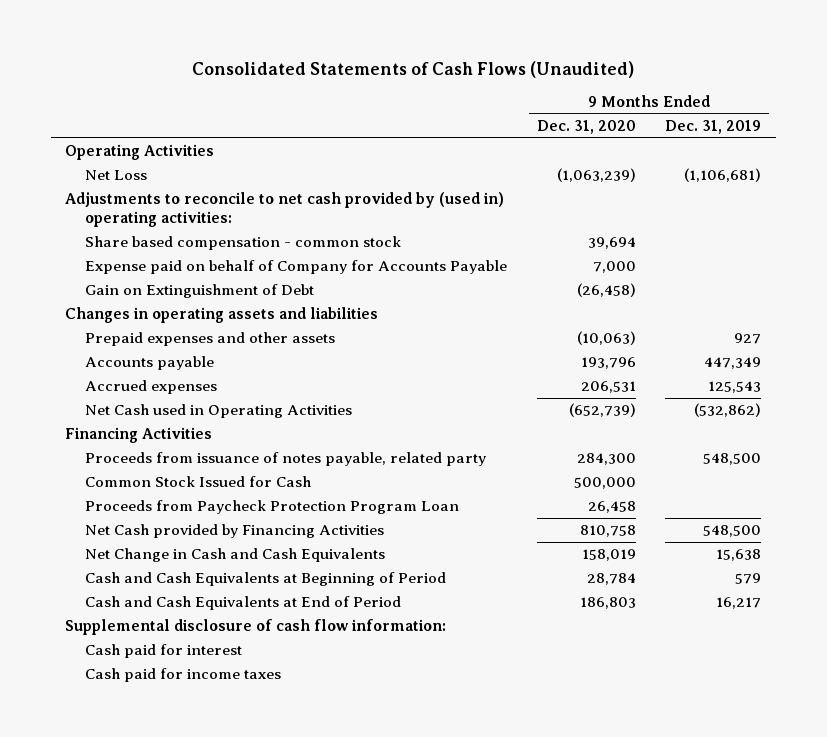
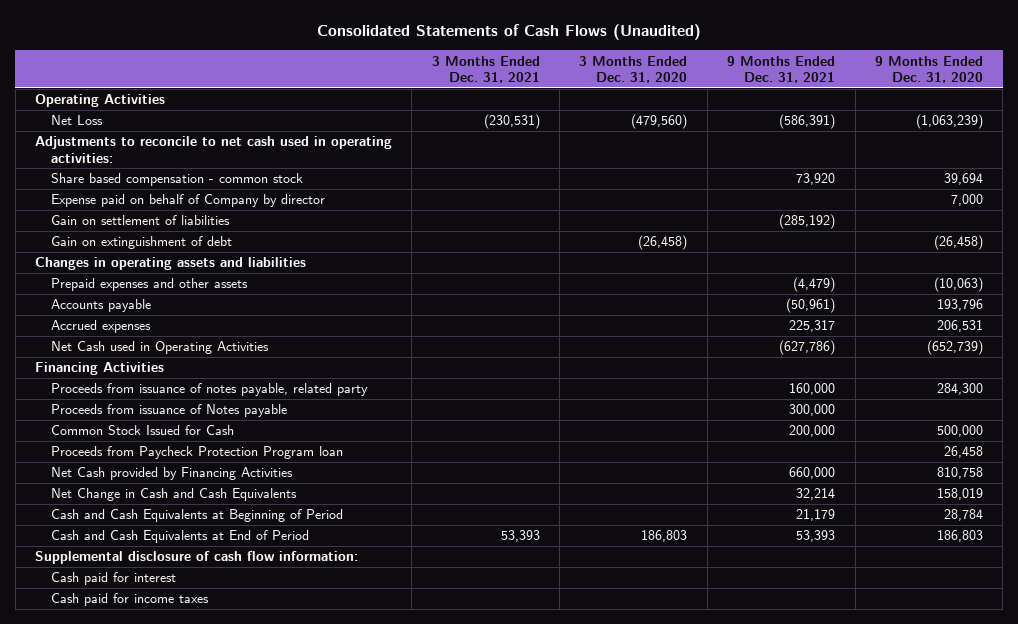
- | 9 Months Ended Dec. 31, 2020 | 9 Months Ended Dec. 31, 2019
+ | 3 Months Ended Dec. 31, 2021 | 3 Months Ended Dec. 31, 2020 | 9 Months Ended Dec. 31, 2021 | 9 Months Ended Dec. 31, 2020
- Adjustments to reconcile to net cash provided by (used in) operating activities:
+ Adjustments to reconcile to net cash used in operating activities:
- Expense paid on behalf of Company for Accounts Payable | 7,000 |
- Gain on Extinguishment of Debt | (26,458) |
+ Expense paid on behalf of Company by director | | | | 7,000
+ Gain on settlement of liabilities | | | (285,192) |
+ Gain on extinguishment of debt | | (26,458) | | (26,458)
+ Proceeds from issuance of Notes payable | | | 300,000 |
- Proceeds from Paycheck Protection Program Loan | 26,458 |
+ Proceeds from Paycheck Protection Program loan | | | | 26,458

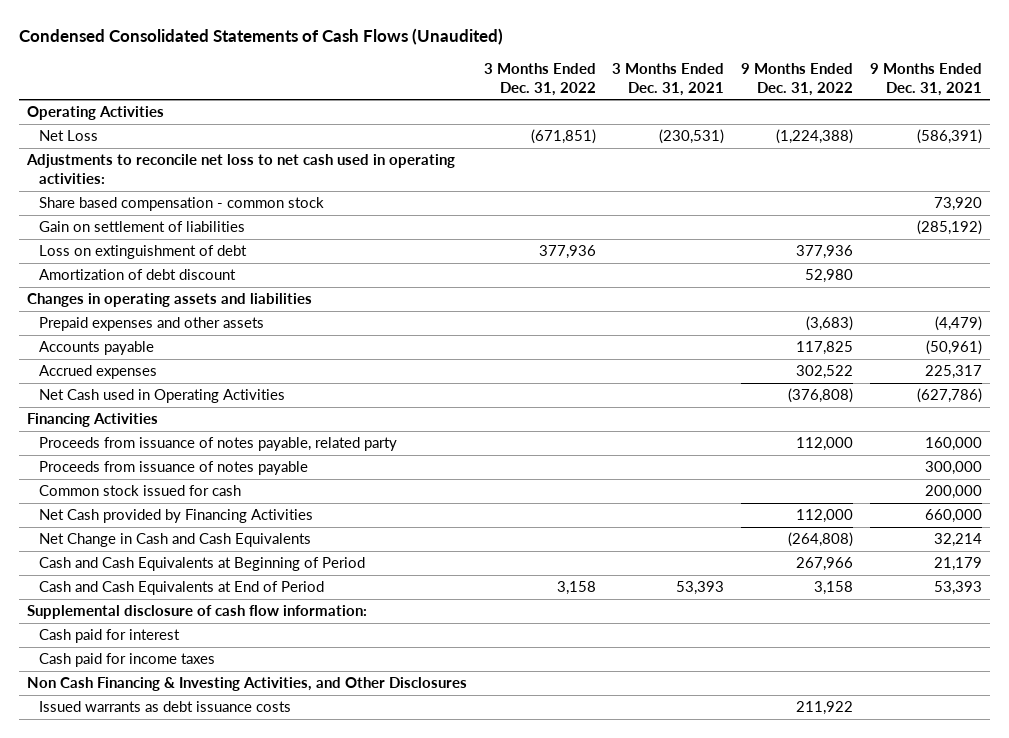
- Consolidated Statements of Cash Flows (Unaudited)
+ Condensed Consolidated Statements of Cash Flows (Unaudited)
- | 3 Months Ended Dec. 31, 2021 | 3 Months Ended Dec. 31, 2020 | 9 Months Ended Dec. 31, 2021 | 9 Months Ended Dec. 31, 2020
+ | 3 Months Ended Dec. 31, 2022 | 3 Months Ended Dec. 31, 2021 | 9 Months Ended Dec. 31, 2022 | 9 Months Ended Dec. 31, 2021
- Adjustments to reconcile to net cash used in operating activities:
+ Adjustments to reconcile net loss to net cash used in operating activities:
- Expense paid on behalf of Company by director | | | | 7,000
- Gain on extinguishment of debt | | (26,458) | | (26,458)
+ Loss on extinguishment of debt | 377,936 | | 377,936 |
+ Amortization of debt discount | | | 52,980 |
- Proceeds from issuance of Notes payable | | | 300,000 |
- Common Stock Issued for Cash | | | 200,000 | 500,000
- Proceeds from Paycheck Protection Program loan | | | | 26,458
+ Proceeds from issuance of notes payable | | | | 300,000
+ Common stock issued for cash | | | | 200,000
+ Non Cash Financing & Investing Activities, and Other Disclosures
+ Issued warrants as debt issuance costs | | | 211,922 |

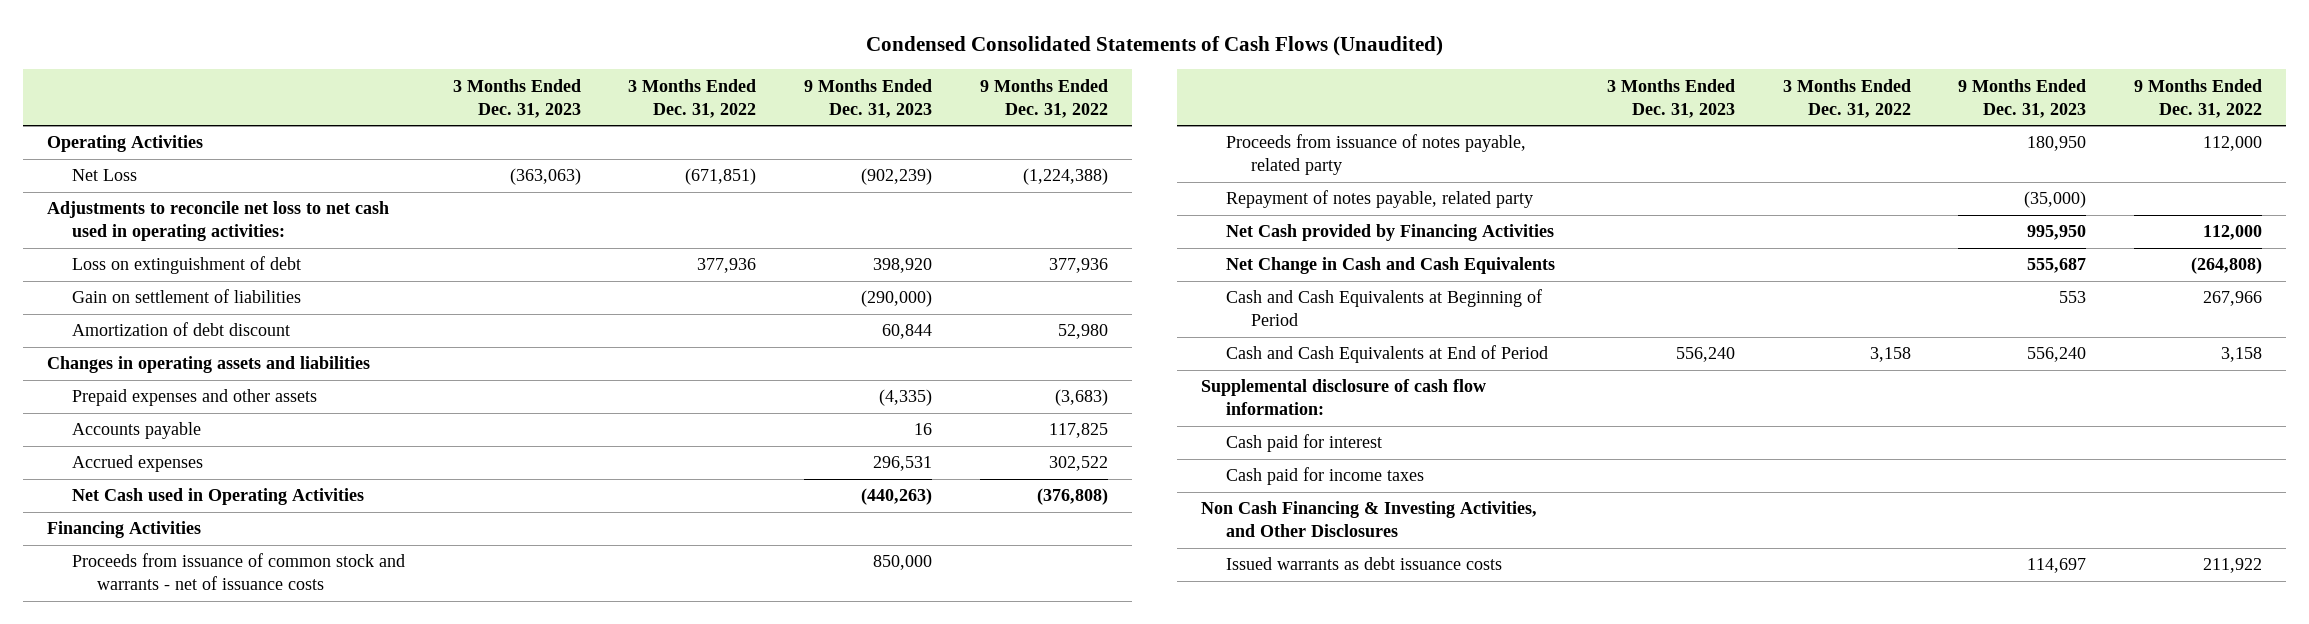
- | 3 Months Ended Dec. 31, 2022 | 3 Months Ended Dec. 31, 2021 | 9 Months Ended Dec. 31, 2022 | 9 Months Ended Dec. 31, 2021
+ | 3 Months Ended Dec. 31, 2023 | 3 Months Ended Dec. 31, 2022 | 9 Months Ended Dec. 31, 2023 | 9 Months Ended Dec. 31, 2022
- Share based compensation - common stock | | | | 73,920
moved down: Gain on settlement of liabilities | | | (290,000) |
+ Proceeds from issuance of common stock and warrants - net of issuance costs | | | 850,000 |
- Proceeds from issuance of notes payable | | | | 300,000
- Common stock issued for cash | | | | 200,000
+ Repayment of notes payable, related party | | | (35,000) |

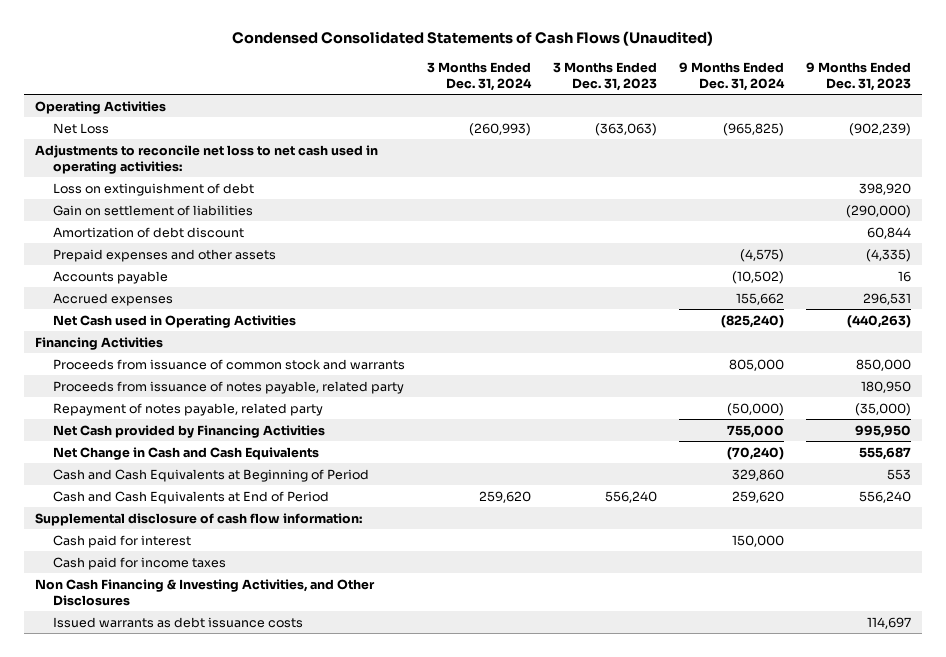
- | 3 Months Ended Dec. 31, 2023 | 3 Months Ended Dec. 31, 2022 | 9 Months Ended Dec. 31, 2023 | 9 Months Ended Dec. 31, 2022
+ | 3 Months Ended Dec. 31, 2024 | 3 Months Ended Dec. 31, 2023 | 9 Months Ended Dec. 31, 2024 | 9 Months Ended Dec. 31, 2023
- Changes in operating assets and liabilities
- Proceeds from issuance of common stock and warrants - net of issuance costs | | | 850,000 |
+ Proceeds from issuance of common stock and warrants | | | 805,000 | 850,000

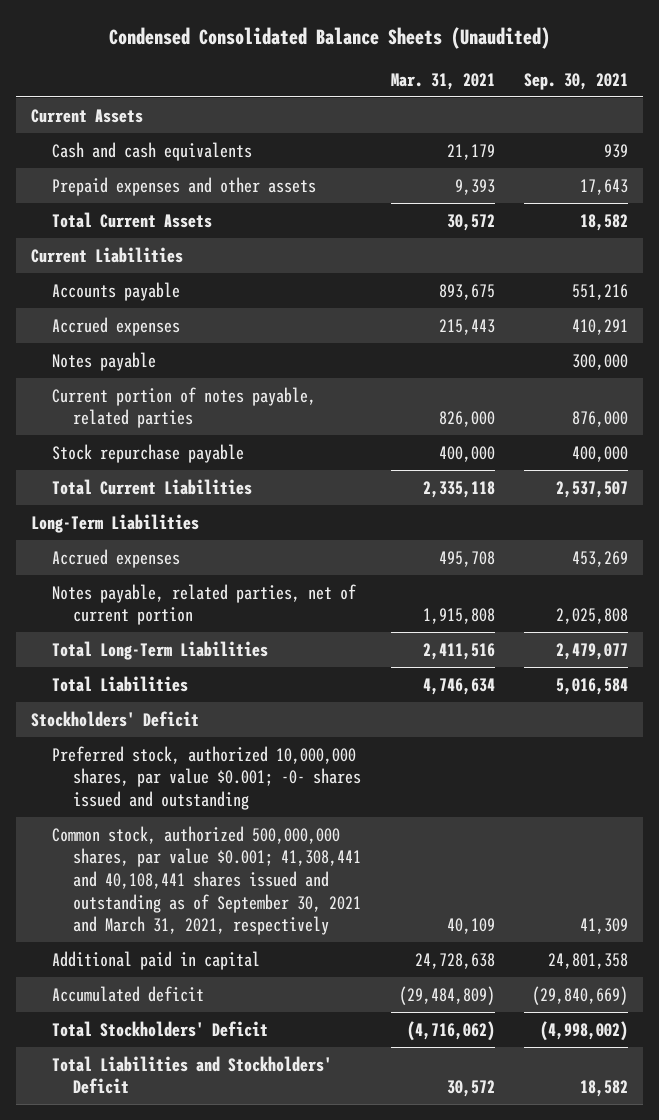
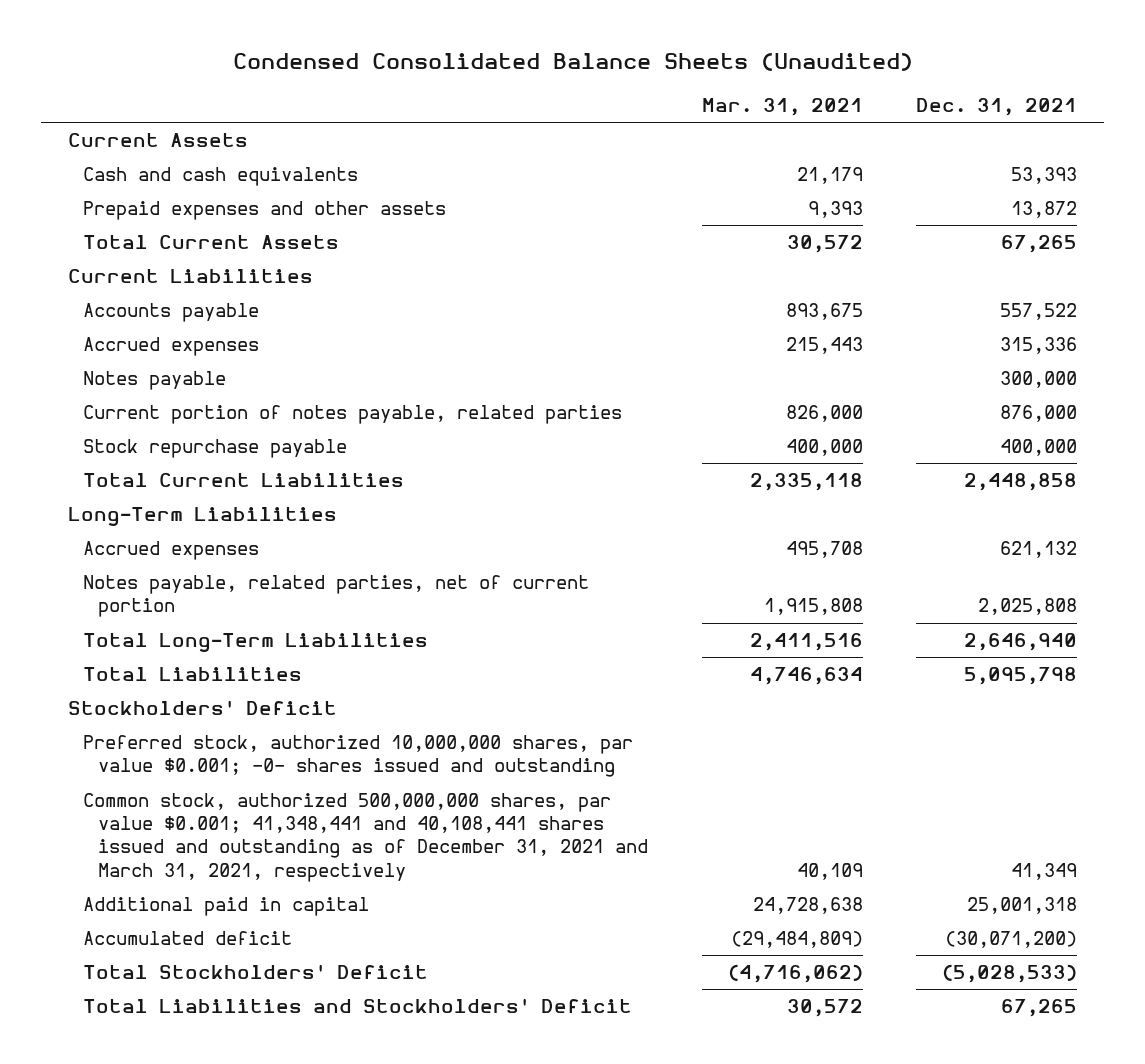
- | Mar. 31, 2021 | Sep. 30, 2021
+ | Mar. 31, 2021 | Dec. 31, 2021
- Common stock, authorized 500,000,000 shares, par value $0.001; 41,308,441 and 40,108,441 shares issued and outstanding as of September 30, 2021 and March 31, 2021, respectively | 40,109 | 41,309
+ Common stock, authorized 500,000,000 shares, par value $0.001; 41,348,441 and 40,108,441 shares issued and outstanding as of December 31, 2021 and March 31, 2021, respectively | 40,109 | 41,349

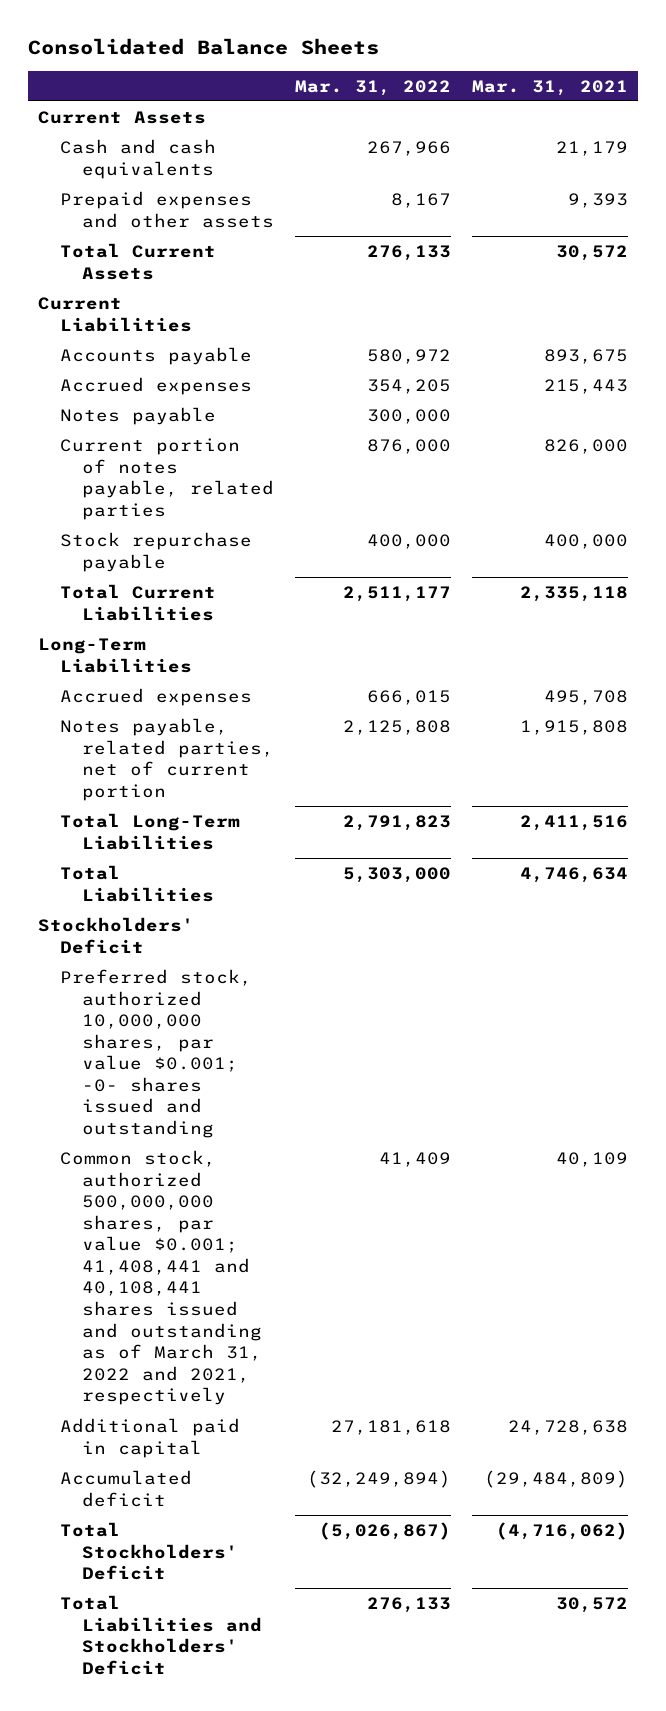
- Condensed Consolidated Balance Sheets (Unaudited)
+ Consolidated Balance Sheets
- | Mar. 31, 2021 | Dec. 31, 2021
+ | Mar. 31, 2022 | Mar. 31, 2021
- Common stock, authorized 500,000,000 shares, par value $0.001; 41,348,441 and 40,108,441 shares issued and outstanding as of December 31, 2021 and March 31, 2021, respectively | 40,109 | 41,349
+ Common stock, authorized 500,000,000 shares, par value $0.001; 41,408,441 and 40,108,441 shares issued and outstanding as of March 31, 2022 and 2021, respectively | 41,409 | 40,109

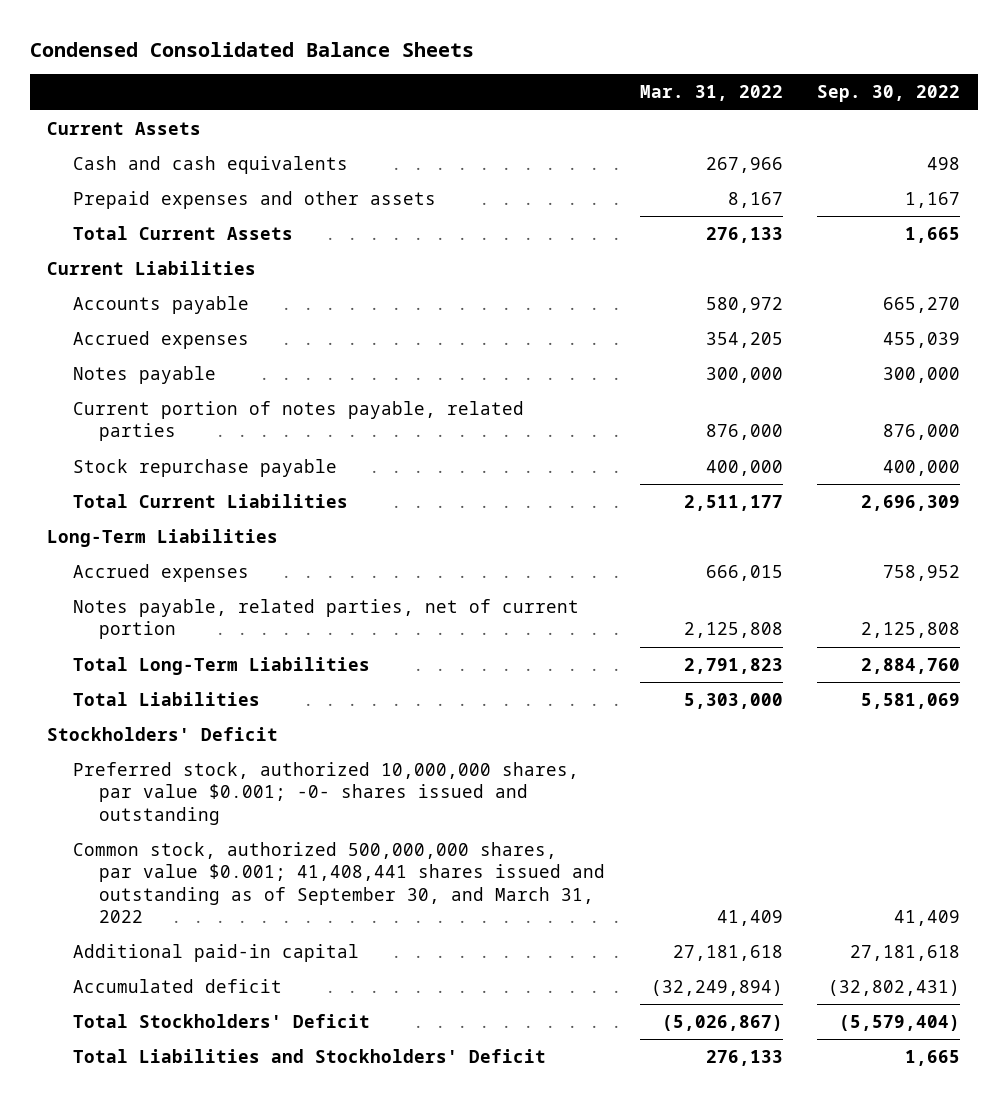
- Consolidated Balance Sheets
+ Condensed Consolidated Balance Sheets
- | Mar. 31, 2022 | Mar. 31, 2021
+ | Mar. 31, 2022 | Sep. 30, 2022
- Common stock, authorized 500,000,000 shares, par value $0.001; 41,408,441 and 40,108,441 shares issued and outstanding as of March 31, 2022 and 2021, respectively | 41,409 | 40,109
- Additional paid in capital | 27,181,618 | 24,728,638
+ Common stock, authorized 500,000,000 shares, par value $0.001; 41,408,441 shares issued and outstanding as of September 30, and March 31, 2022 | 41,409 | 41,409
+ Additional paid-in capital | 27,181,618 | 27,181,618

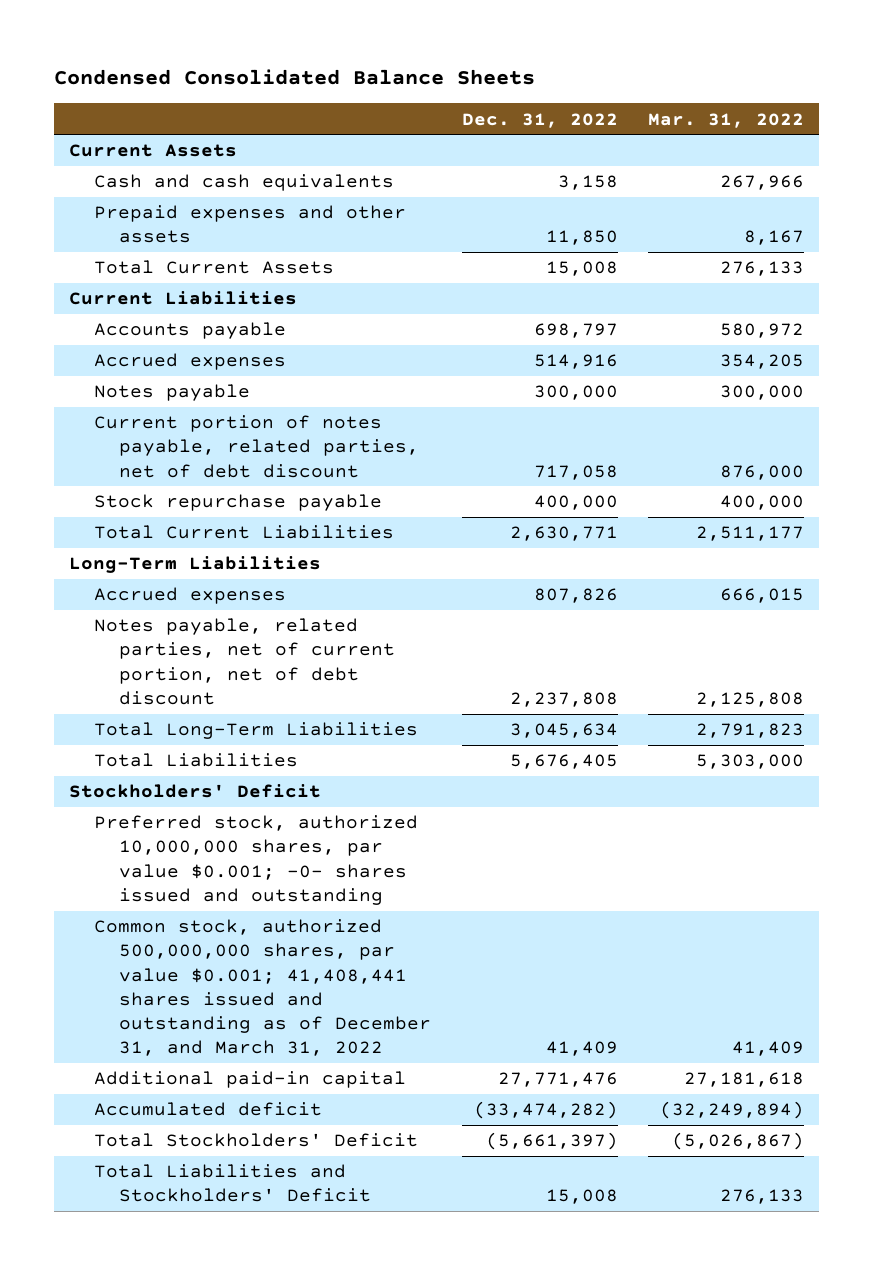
- | Mar. 31, 2022 | Sep. 30, 2022
+ | Dec. 31, 2022 | Mar. 31, 2022
- Current portion of notes payable, related parties | 876,000 | 876,000
+ Current portion of notes payable, related parties, net of debt discount | 717,058 | 876,000
- Notes payable, related parties, net of current portion | 2,125,808 | 2,125,808
+ Notes payable, related parties, net of current portion, net of debt discount | 2,237,808 | 2,125,808
- Common stock, authorized 500,000,000 shares, par value $0.001; 41,408,441 shares issued and outstanding as of September 30, and March 31, 2022 | 41,409 | 41,409
+ Common stock, authorized 500,000,000 shares, par value $0.001; 41,408,441 shares issued and outstanding as of December 31, and March 31, 2022 | 41,409 | 41,409

